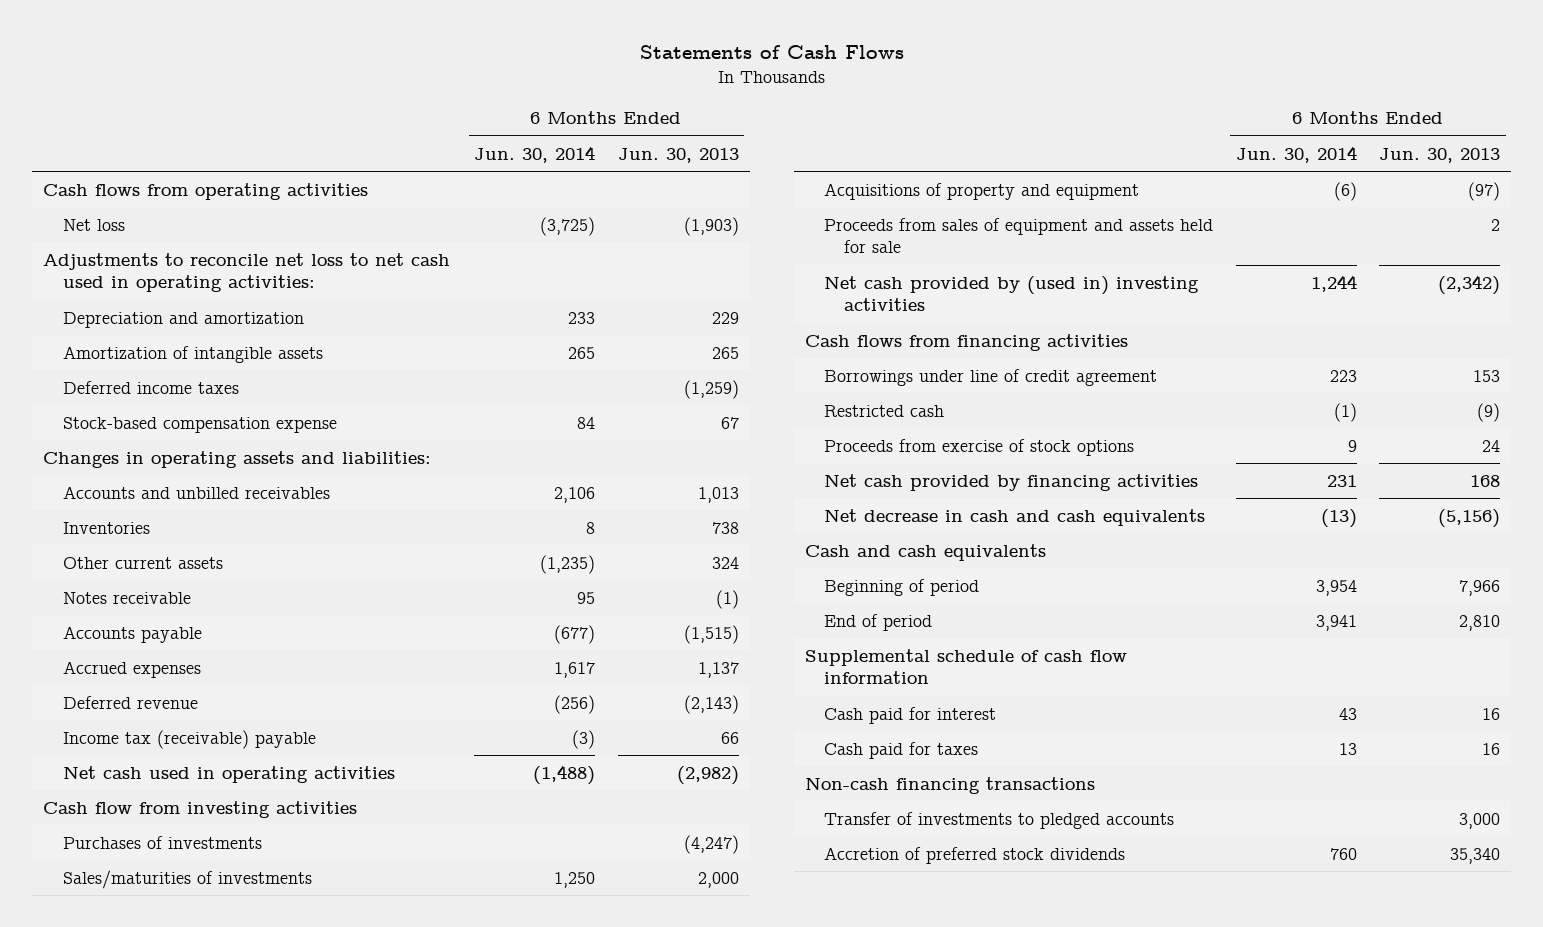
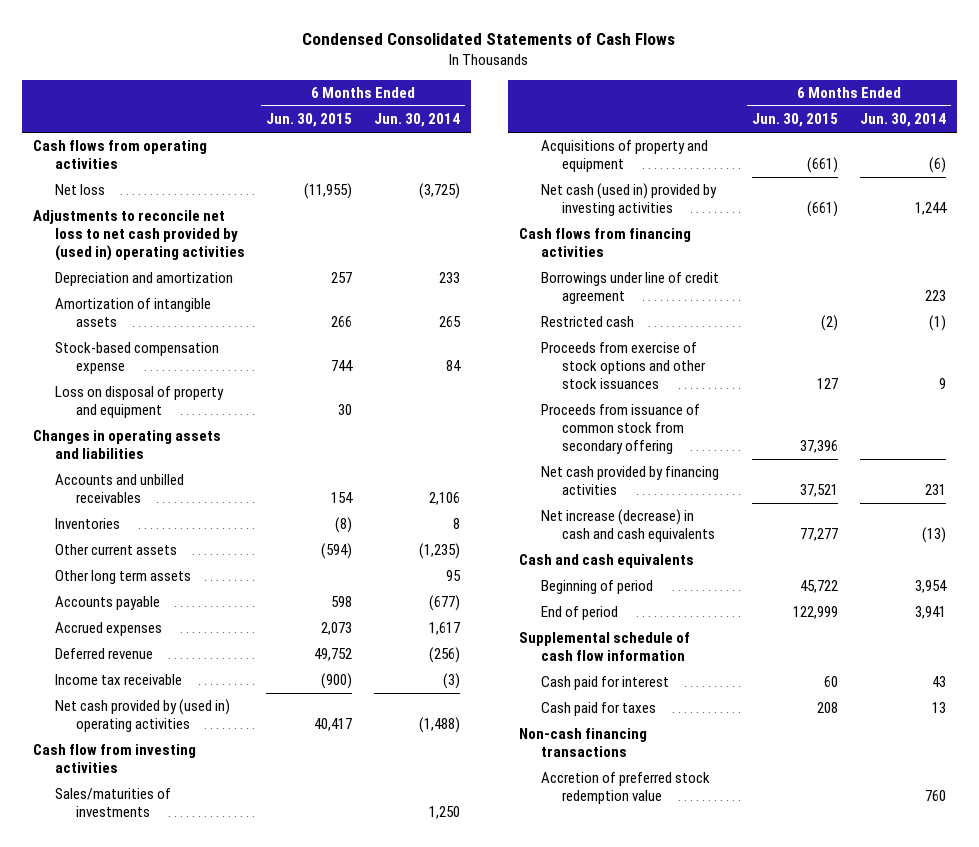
- Statements of Cash Flows
+ Condensed Consolidated Statements of Cash Flows
- | 6 Months Ended Jun. 30, 2014 | 6 Months Ended Jun. 30, 2013
+ | 6 Months Ended Jun. 30, 2015 | 6 Months Ended Jun. 30, 2014
- Adjustments to reconcile net loss to net cash used in operating activities:
+ Adjustments to reconcile net loss to net cash provided by (used in) operating activities
- Deferred income taxes | | (1,259)
- Changes in operating assets and liabilities:
+ Loss on disposal of property and equipment | 30 |
+ Changes in operating assets and liabilities
- Notes receivable | 95 | (1)
+ Other long term assets | | 95
- Income tax (receivable) payable | (3) | 66
- Net cash used in operating activities | (1,488) | (2,982)
+ Income tax receivable | (900) | (3)
+ Net cash provided by (used in) operating activities | 40,417 | (1,488)
- Purchases of investments | | (4,247)
- Proceeds from sales of equipment and assets held for sale | | 2
- Net cash provided by (used in) investing activities | 1,244 | (2,342)
+ Net cash (used in) provided by investing activities | (661) | 1,244
- Proceeds from exercise of stock options | 9 | 24
+ Proceeds from exercise of stock options and other stock issuances | 127 | 9
+ Proceeds from issuance of common stock from secondary offering | 37,396 |
- Net decrease in cash and cash equivalents | (13) | (5,156)
+ Net increase (decrease) in cash and cash equivalents | 77,277 | (13)
- Transfer of investments to pledged accounts | | 3,000
- Accretion of preferred stock dividends | 760 | 35,340
+ Accretion of preferred stock redemption value | | 760

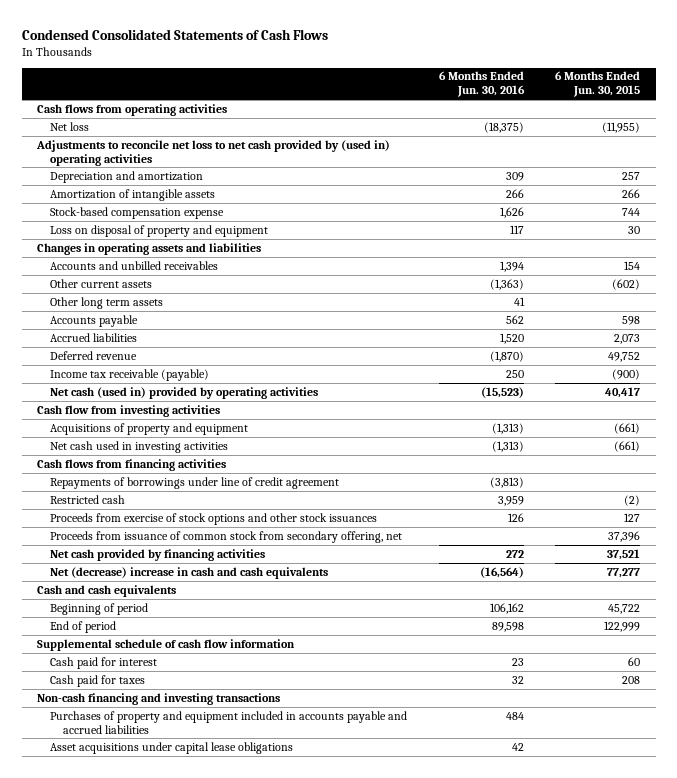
- | 6 Months Ended Jun. 30, 2015 | 6 Months Ended Jun. 30, 2014
+ | 6 Months Ended Jun. 30, 2016 | 6 Months Ended Jun. 30, 2015
- Inventories | (8) | 8
- Other current assets | (594) | (1,235)
+ Other current assets | (1,363) | (602)
- Accrued expenses | 2,073 | 1,617
+ Accrued liabilities | 1,520 | 2,073
- Income tax receivable | (900) | (3)
- Net cash provided by (used in) operating activities | 40,417 | (1,488)
+ Income tax receivable (payable) | 250 | (900)
+ Net cash (used in) provided by operating activities | (15,523) | 40,417
- Sales/maturities of investments | | 1,250
- Net cash (used in) provided by investing activities | (661) | 1,244
+ Net cash used in investing activities | (1,313) | (661)
- Borrowings under line of credit agreement | | 223
+ Repayments of borrowings under line of credit agreement | (3,813) |
- Proceeds from issuance of common stock from secondary offering | 37,396 |
+ Proceeds from issuance of common stock from secondary offering, net | | 37,396
- Net increase (decrease) in cash and cash equivalents | 77,277 | (13)
+ Net (decrease) increase in cash and cash equivalents | (16,564) | 77,277
- Non-cash financing transactions
- Accretion of preferred stock redemption value | | 760
+ Non-cash financing and investing transactions
+ Purchases of property and equipment included in accounts payable and accrued liabilities | 484 |
+ Asset acquisitions under capital lease obligations | 42 |

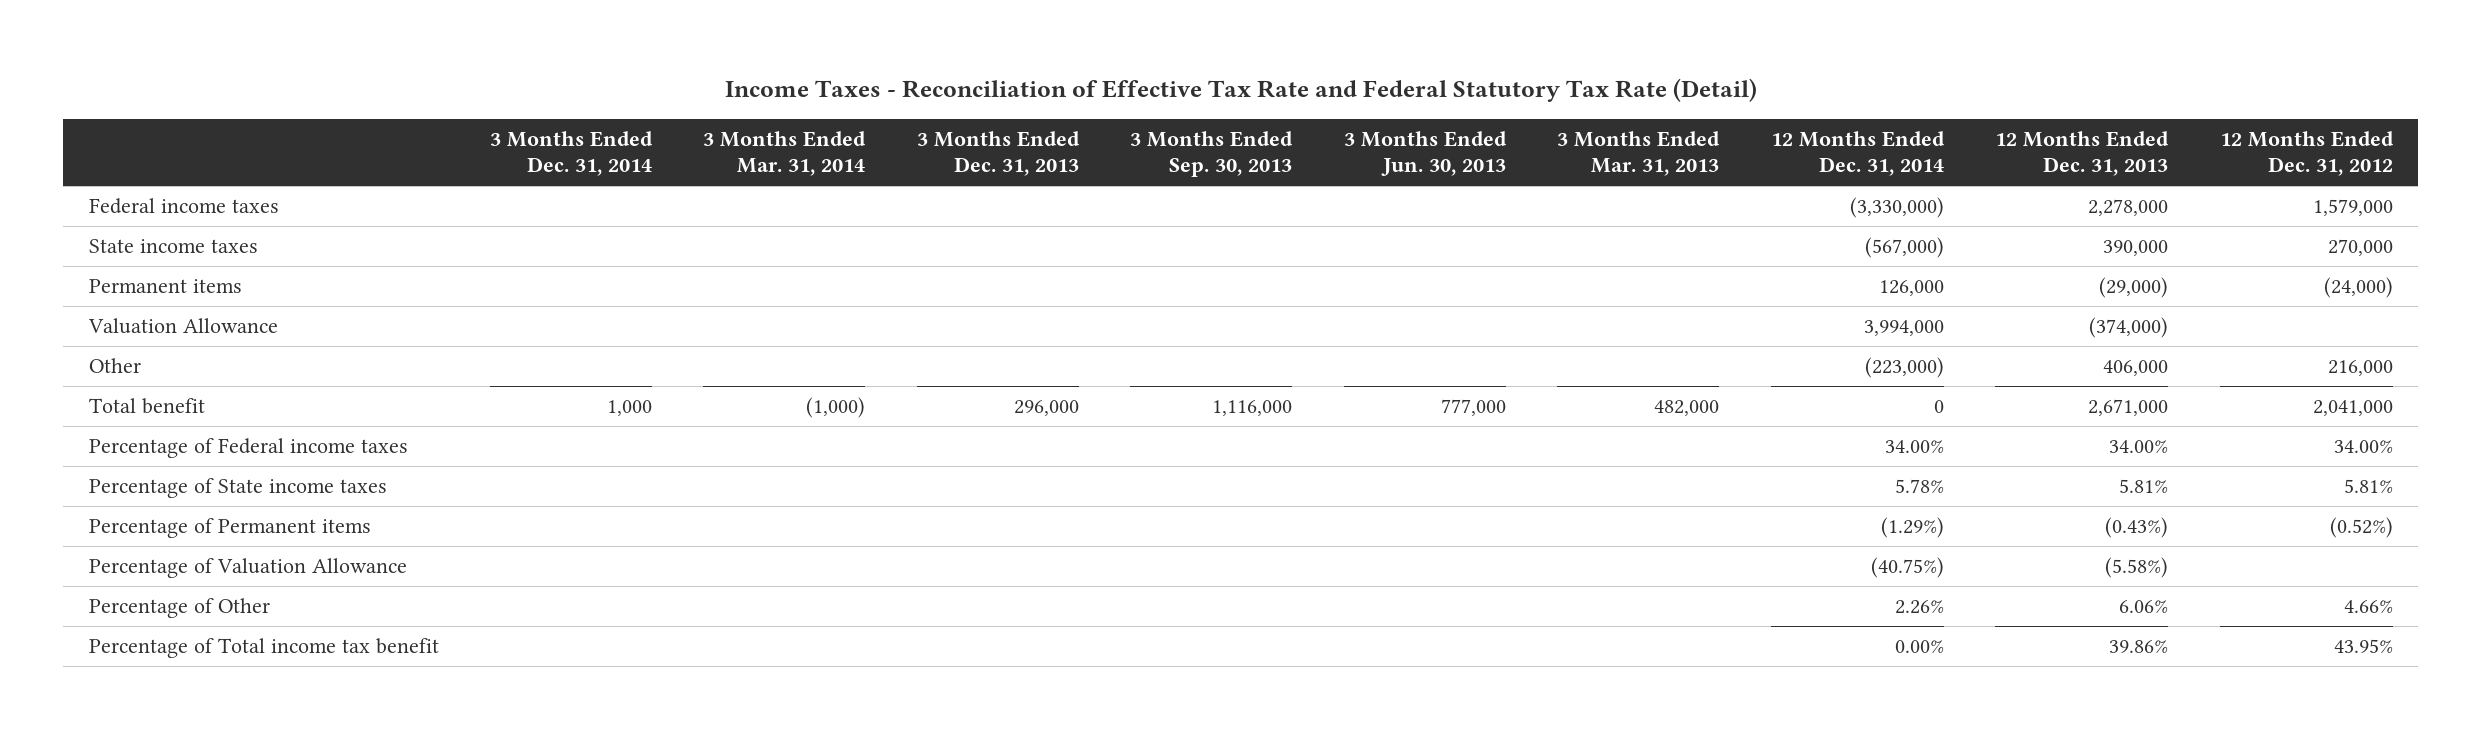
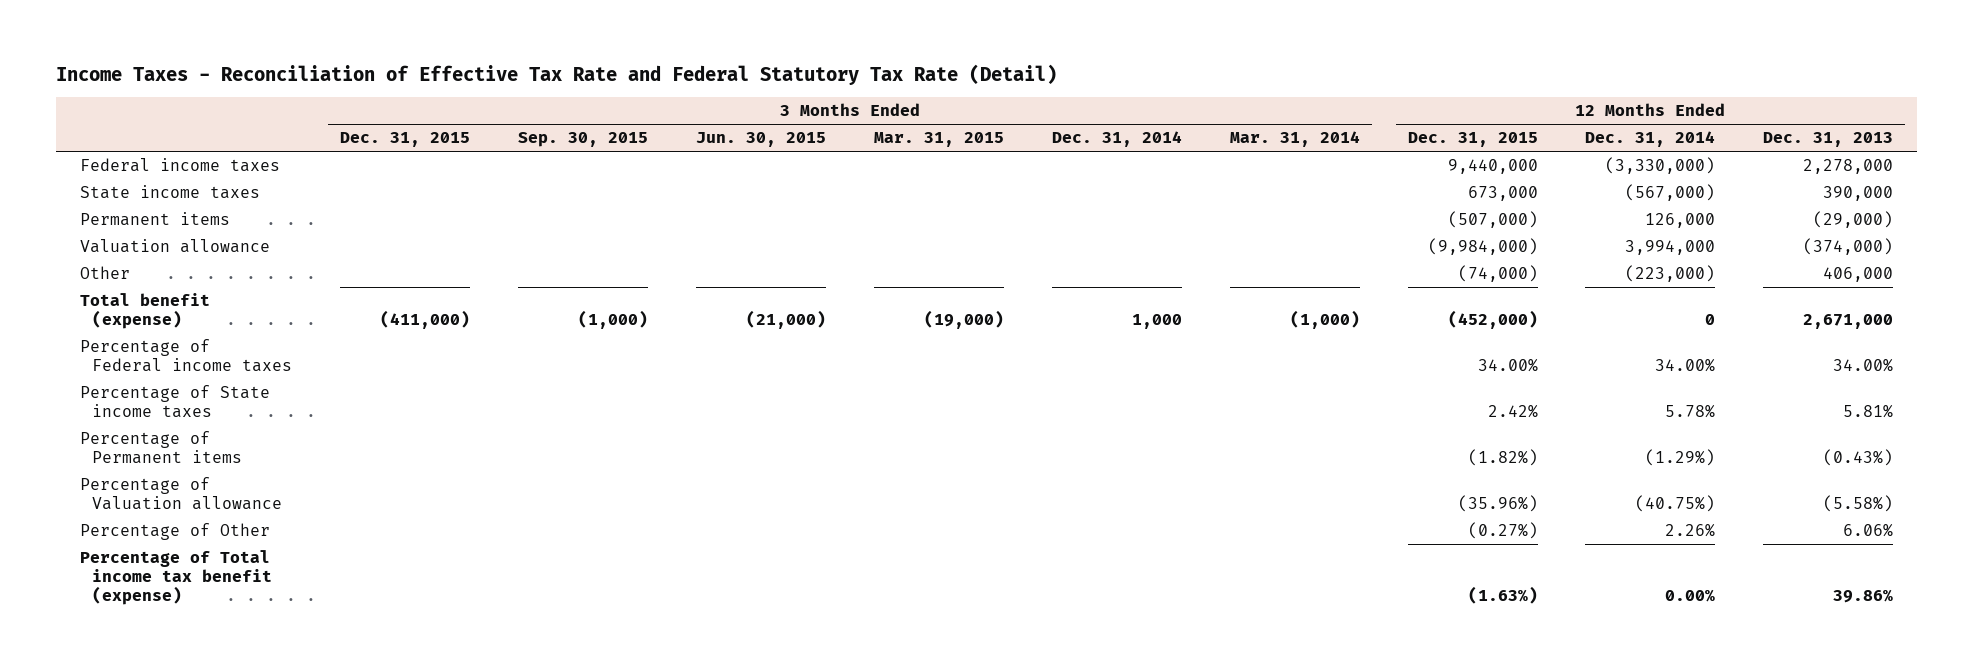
- | 3 Months Ended Dec. 31, 2014 | 3 Months Ended Mar. 31, 2014 | 3 Months Ended Dec. 31, 2013 | 3 Months Ended Sep. 30, 2013 | 3 Months Ended Jun. 30, 2013 | 3 Months Ended Mar. 31, 2013 | 12 Months Ended Dec. 31, 2014 | 12 Months Ended Dec. 31, 2013 | 12 Months Ended Dec. 31, 2012
+ | 3 Months Ended Dec. 31, 2015 | 3 Months Ended Sep. 30, 2015 | 3 Months Ended Jun. 30, 2015 | 3 Months Ended Mar. 31, 2015 | 3 Months Ended Dec. 31, 2014 | 3 Months Ended Mar. 31, 2014 | 12 Months Ended Dec. 31, 2015 | 12 Months Ended Dec. 31, 2014 | 12 Months Ended Dec. 31, 2013
- Valuation Allowance | | | | | | | 3,994,000 | (374,000) |
+ Valuation allowance | | | | | | | (9,984,000) | 3,994,000 | (374,000)
- Total benefit | 1,000 | (1,000) | 296,000 | 1,116,000 | 777,000 | 482,000 | 0 | 2,671,000 | 2,041,000
+ Total benefit (expense) | (411,000) | (1,000) | (21,000) | (19,000) | 1,000 | (1,000) | (452,000) | 0 | 2,671,000
- Percentage of Valuation Allowance | | | | | | | (40.75%) | (5.58%) |
+ Percentage of Valuation allowance | | | | | | | (35.96%) | (40.75%) | (5.58%)
- Percentage of Total income tax benefit | | | | | | | 0.00% | 39.86% | 43.95%
+ Percentage of Total income tax benefit (expense) | | | | | | | (1.63%) | 0.00% | 39.86%

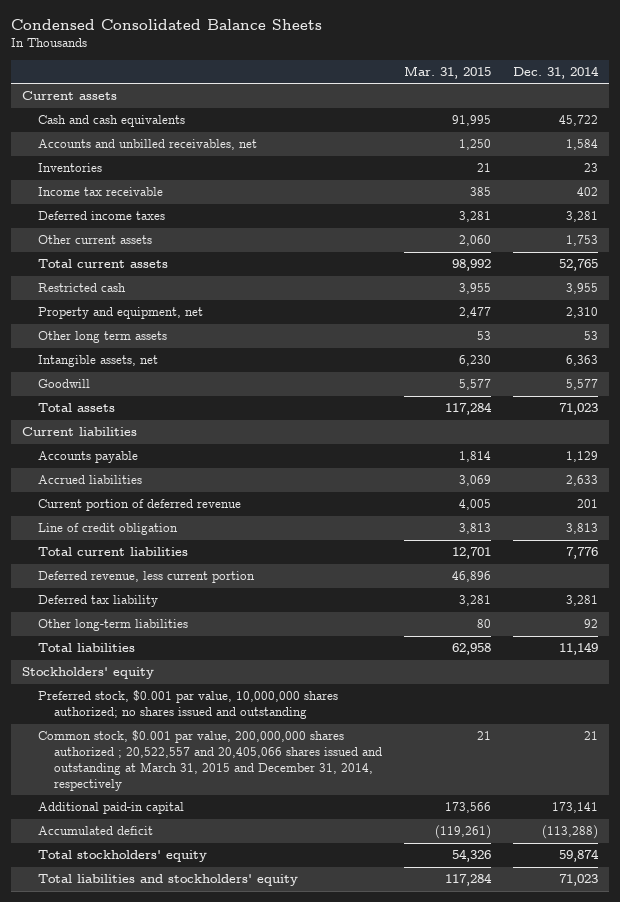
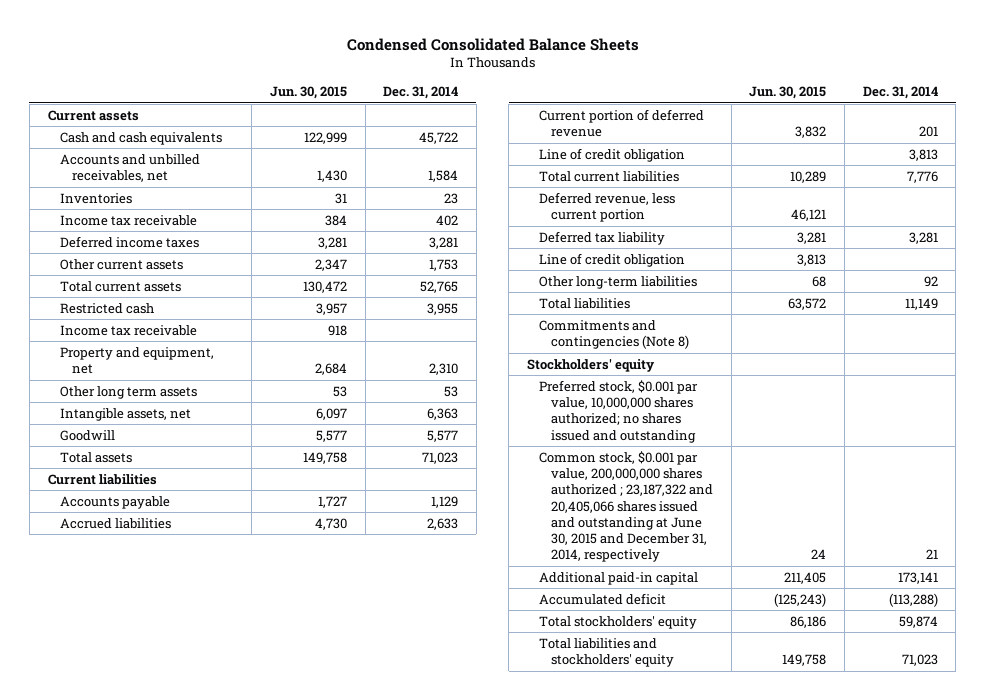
- | Mar. 31, 2015 | Dec. 31, 2014
+ | Jun. 30, 2015 | Dec. 31, 2014
+ Income tax receivable | 918 |
+ Line of credit obligation | 3,813 |
+ Commitments and contingencies (Note 8)
- Common stock, $0.001 par value, 200,000,000 shares authorized ; 20,522,557 and 20,405,066 shares issued and outstanding at March 31, 2015 and December 31, 2014, respectively | 21 | 21
+ Common stock, $0.001 par value, 200,000,000 shares authorized ; 23,187,322 and 20,405,066 shares issued and outstanding at June 30, 2015 and December 31, 2014, respectively | 24 | 21

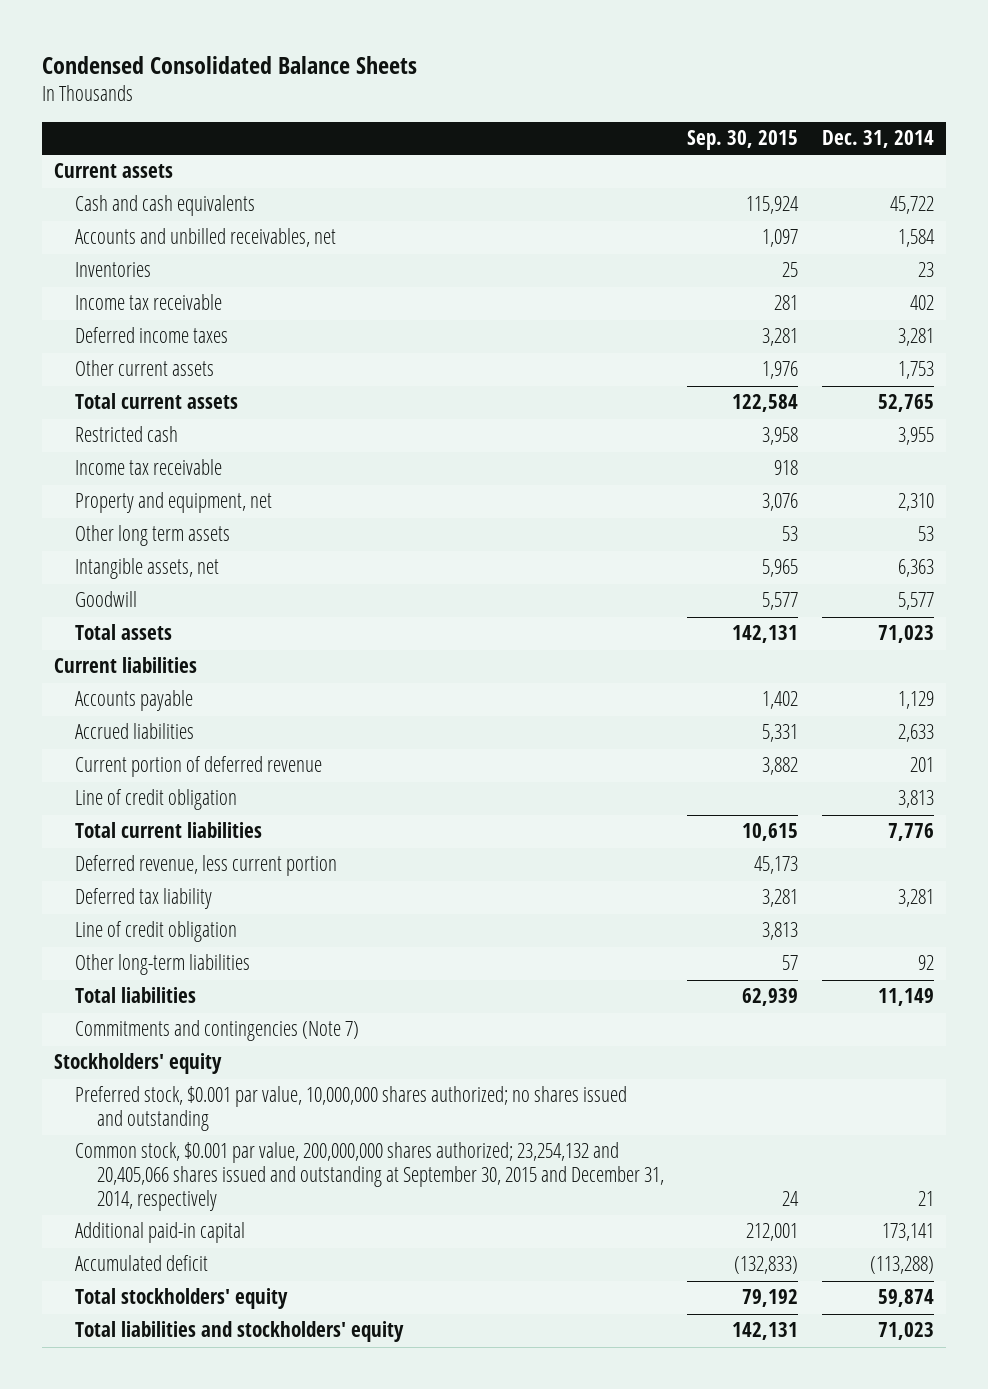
- | Jun. 30, 2015 | Dec. 31, 2014
+ | Sep. 30, 2015 | Dec. 31, 2014
- Commitments and contingencies (Note 8)
+ Commitments and contingencies (Note 7)
- Common stock, $0.001 par value, 200,000,000 shares authorized ; 23,187,322 and 20,405,066 shares issued and outstanding at June 30, 2015 and December 31, 2014, respectively | 24 | 21
+ Common stock, $0.001 par value, 200,000,000 shares authorized; 23,254,132 and 20,405,066 shares issued and outstanding at September 30, 2015 and December 31, 2014, respectively | 24 | 21

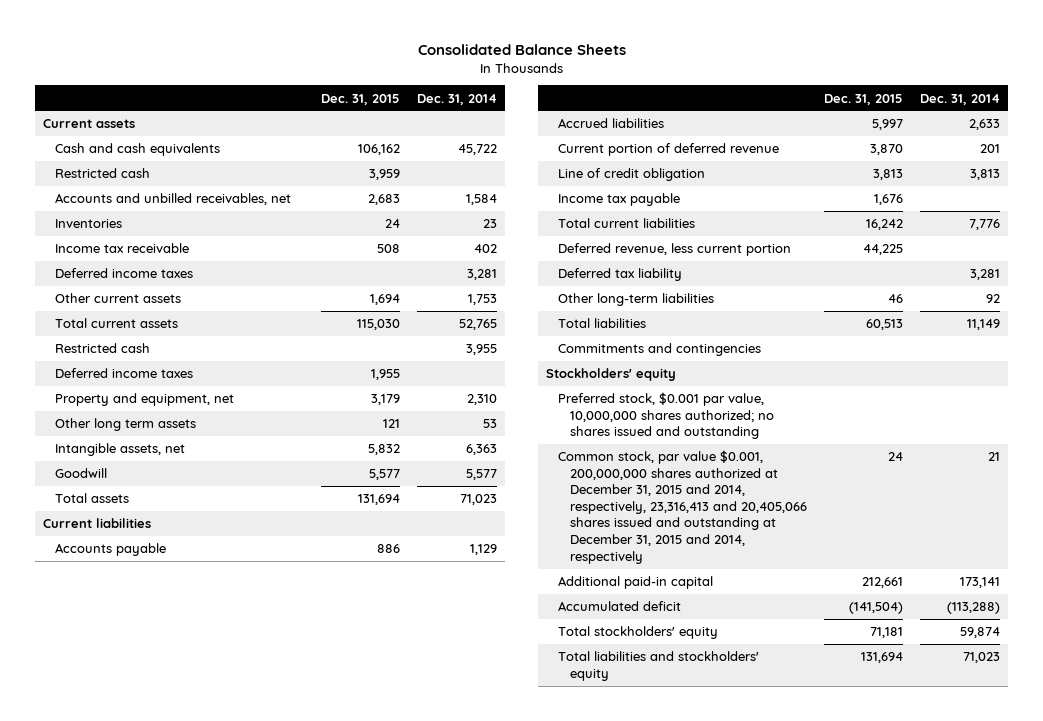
- Condensed Consolidated Balance Sheets
+ Consolidated Balance Sheets
- | Sep. 30, 2015 | Dec. 31, 2014
+ | Dec. 31, 2015 | Dec. 31, 2014
+ Restricted cash | 3,959 |
- Income tax receivable | 918 |
+ Deferred income taxes | 1,955 |
+ Income tax payable | 1,676 |
- Line of credit obligation | 3,813 |
- Commitments and contingencies (Note 7)
+ Commitments and contingencies
- Common stock, $0.001 par value, 200,000,000 shares authorized; 23,254,132 and 20,405,066 shares issued and outstanding at September 30, 2015 and December 31, 2014, respectively | 24 | 21
+ Common stock, par value $0.001, 200,000,000 shares authorized at December 31, 2015 and 2014, respectively, 23,316,413 and 20,405,066 shares issued and outstanding at December 31, 2015 and 2014, respectively | 24 | 21

